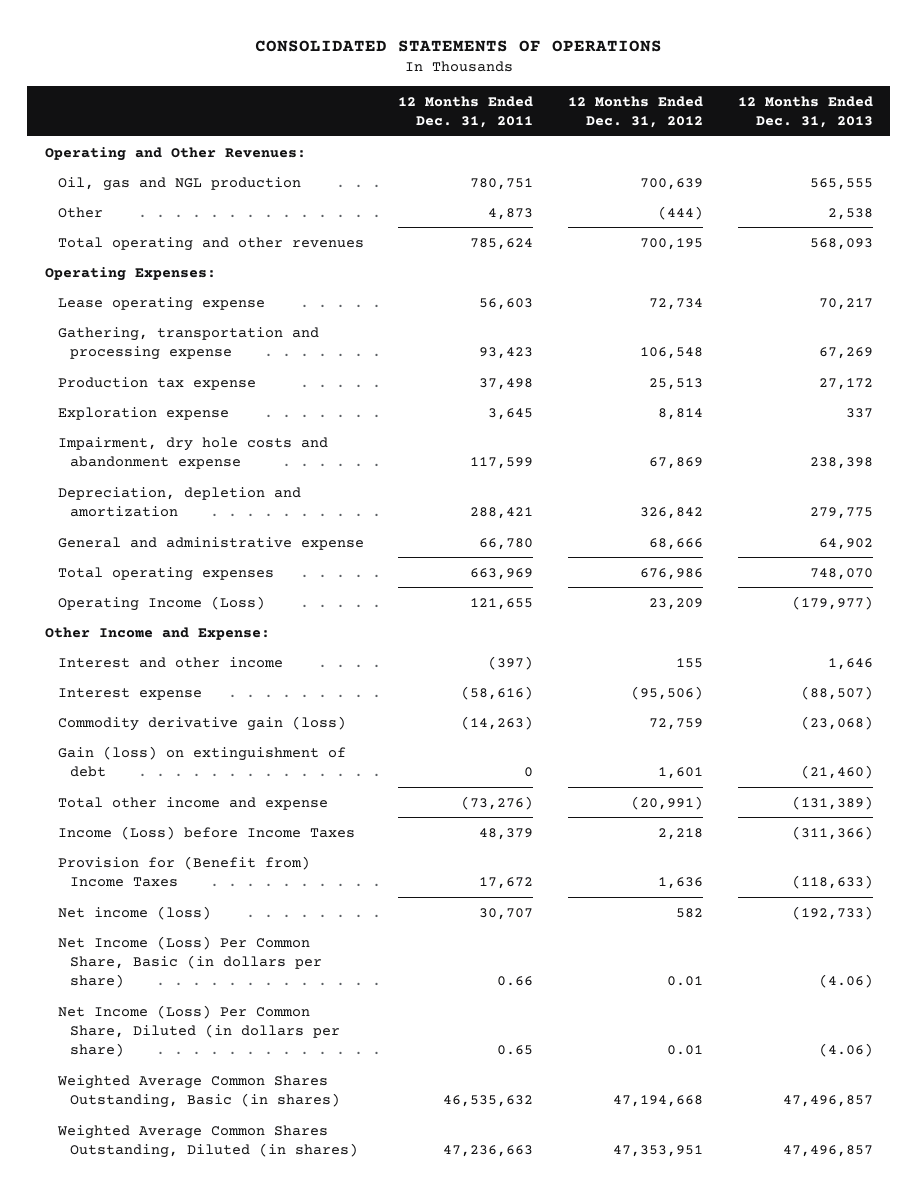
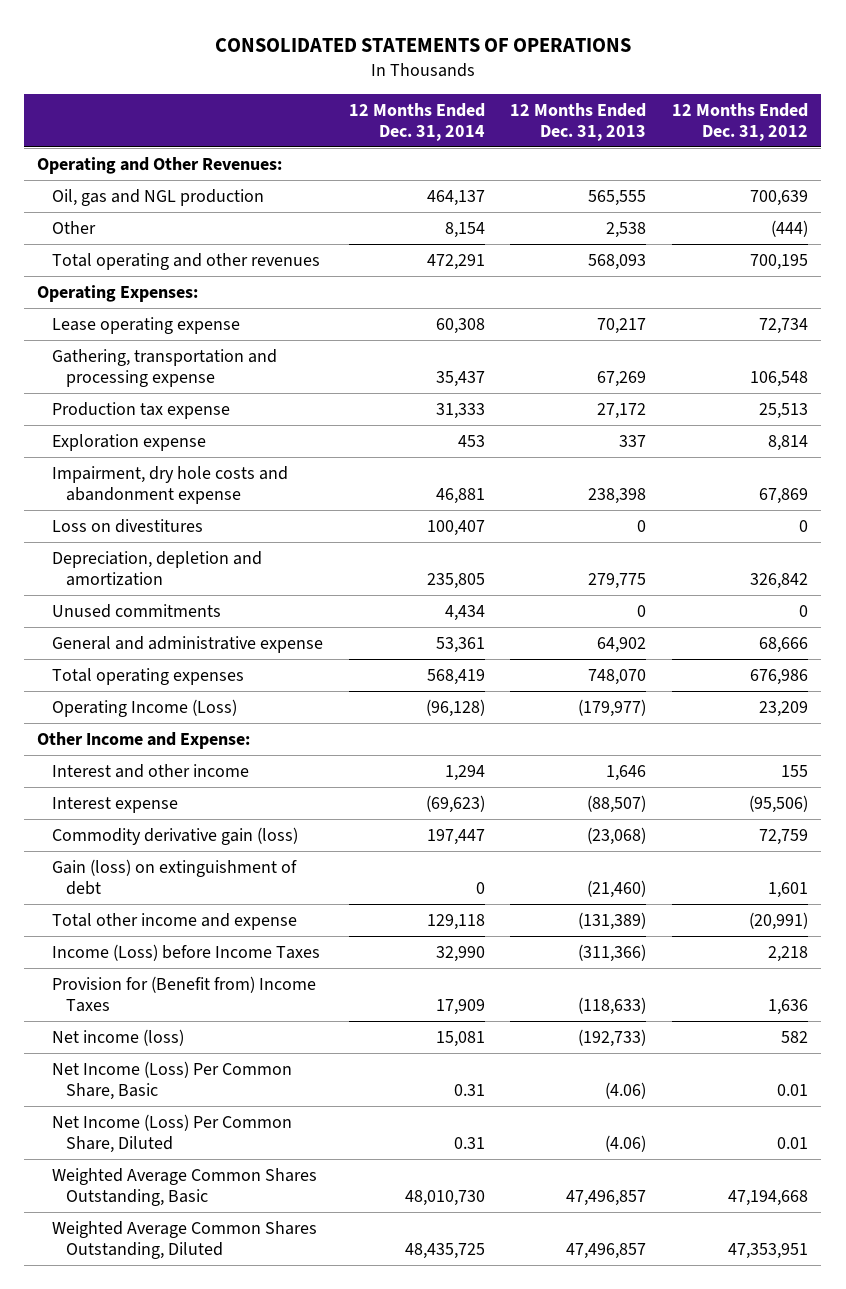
- | 12 Months Ended Dec. 31, 2011 | 12 Months Ended Dec. 31, 2012 | 12 Months Ended Dec. 31, 2013
+ | 12 Months Ended Dec. 31, 2014 | 12 Months Ended Dec. 31, 2013 | 12 Months Ended Dec. 31, 2012
+ Loss on divestitures | 100,407 | 0 | 0
+ Unused commitments | 4,434 | 0 | 0
- Net Income (Loss) Per Common Share, Basic (in dollars per share) | 0.66 | 0.01 | (4.06)
- Net Income (Loss) Per Common Share, Diluted (in dollars per share) | 0.65 | 0.01 | (4.06)
- Weighted Average Common Shares Outstanding, Basic (in shares) | 46,535,632 | 47,194,668 | 47,496,857
- Weighted Average Common Shares Outstanding, Diluted (in shares) | 47,236,663 | 47,353,951 | 47,496,857
+ Net Income (Loss) Per Common Share, Basic | 0.31 | (4.06) | 0.01
+ Net Income (Loss) Per Common Share, Diluted | 0.31 | (4.06) | 0.01
+ Weighted Average Common Shares Outstanding, Basic | 48,010,730 | 47,496,857 | 47,194,668
+ Weighted Average Common Shares Outstanding, Diluted | 48,435,725 | 47,496,857 | 47,353,951

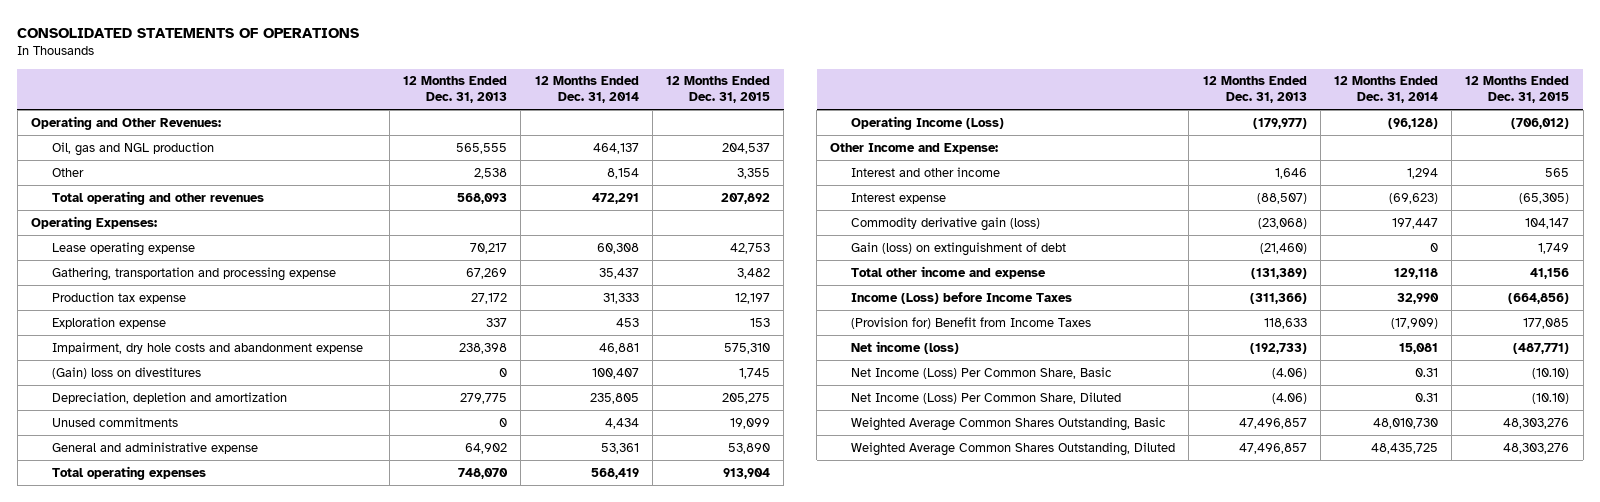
- | 12 Months Ended Dec. 31, 2014 | 12 Months Ended Dec. 31, 2013 | 12 Months Ended Dec. 31, 2012
+ | 12 Months Ended Dec. 31, 2013 | 12 Months Ended Dec. 31, 2014 | 12 Months Ended Dec. 31, 2015
- Loss on divestitures | 100,407 | 0 | 0
+ (Gain) loss on divestitures | 0 | 100,407 | 1,745
- Provision for (Benefit from) Income Taxes | 17,909 | (118,633) | 1,636
+ (Provision for) Benefit from Income Taxes | 118,633 | (17,909) | 177,085

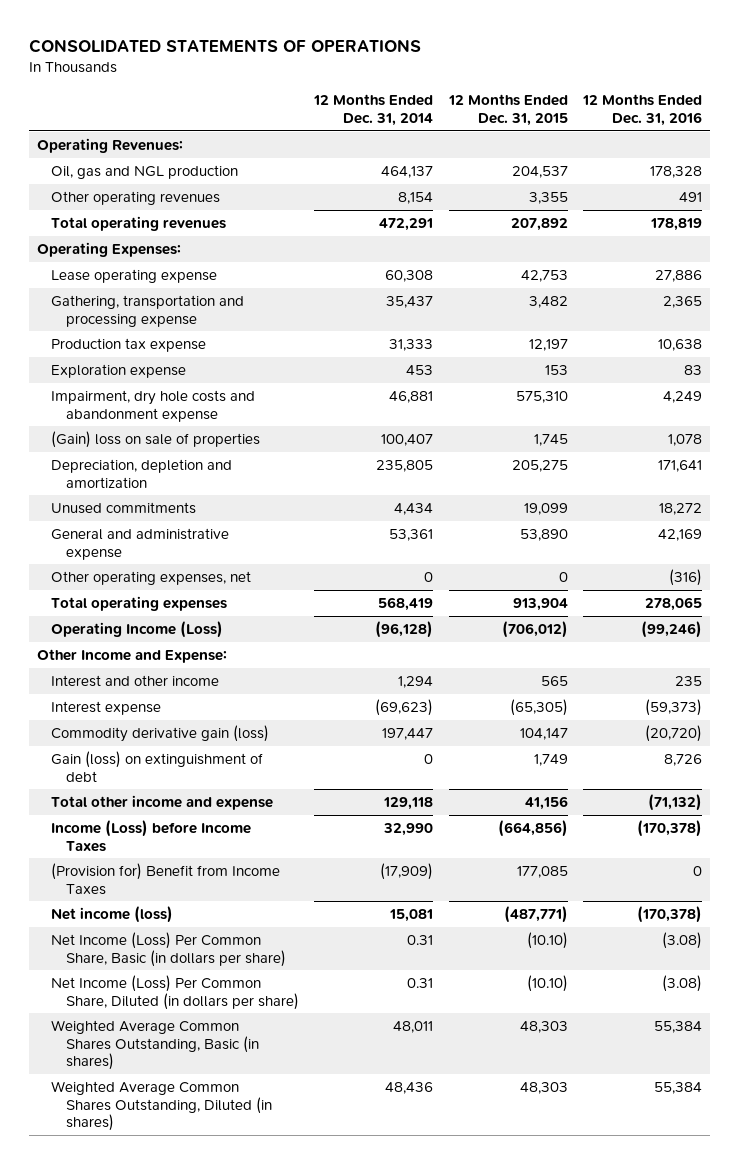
- | 12 Months Ended Dec. 31, 2013 | 12 Months Ended Dec. 31, 2014 | 12 Months Ended Dec. 31, 2015
+ | 12 Months Ended Dec. 31, 2014 | 12 Months Ended Dec. 31, 2015 | 12 Months Ended Dec. 31, 2016
- Operating and Other Revenues:
+ Operating Revenues:
- Other | 2,538 | 8,154 | 3,355
- Total operating and other revenues | 568,093 | 472,291 | 207,892
+ Other operating revenues | 8,154 | 3,355 | 491
+ Total operating revenues | 472,291 | 207,892 | 178,819
- (Gain) loss on divestitures | 0 | 100,407 | 1,745
+ (Gain) loss on sale of properties | 100,407 | 1,745 | 1,078
+ Other operating expenses, net | 0 | 0 | (316)
- Net Income (Loss) Per Common Share, Basic | (4.06) | 0.31 | (10.10)
- Net Income (Loss) Per Common Share, Diluted | (4.06) | 0.31 | (10.10)
- Weighted Average Common Shares Outstanding, Basic | 47,496,857 | 48,010,730 | 48,303,276
- Weighted Average Common Shares Outstanding, Diluted | 47,496,857 | 48,435,725 | 48,303,276
+ Net Income (Loss) Per Common Share, Basic (in dollars per share) | 0.31 | (10.10) | (3.08)
+ Net Income (Loss) Per Common Share, Diluted (in dollars per share) | 0.31 | (10.10) | (3.08)
+ Weighted Average Common Shares Outstanding, Basic (in shares) | 48,011 | 48,303 | 55,384
+ Weighted Average Common Shares Outstanding, Diluted (in shares) | 48,436 | 48,303 | 55,384

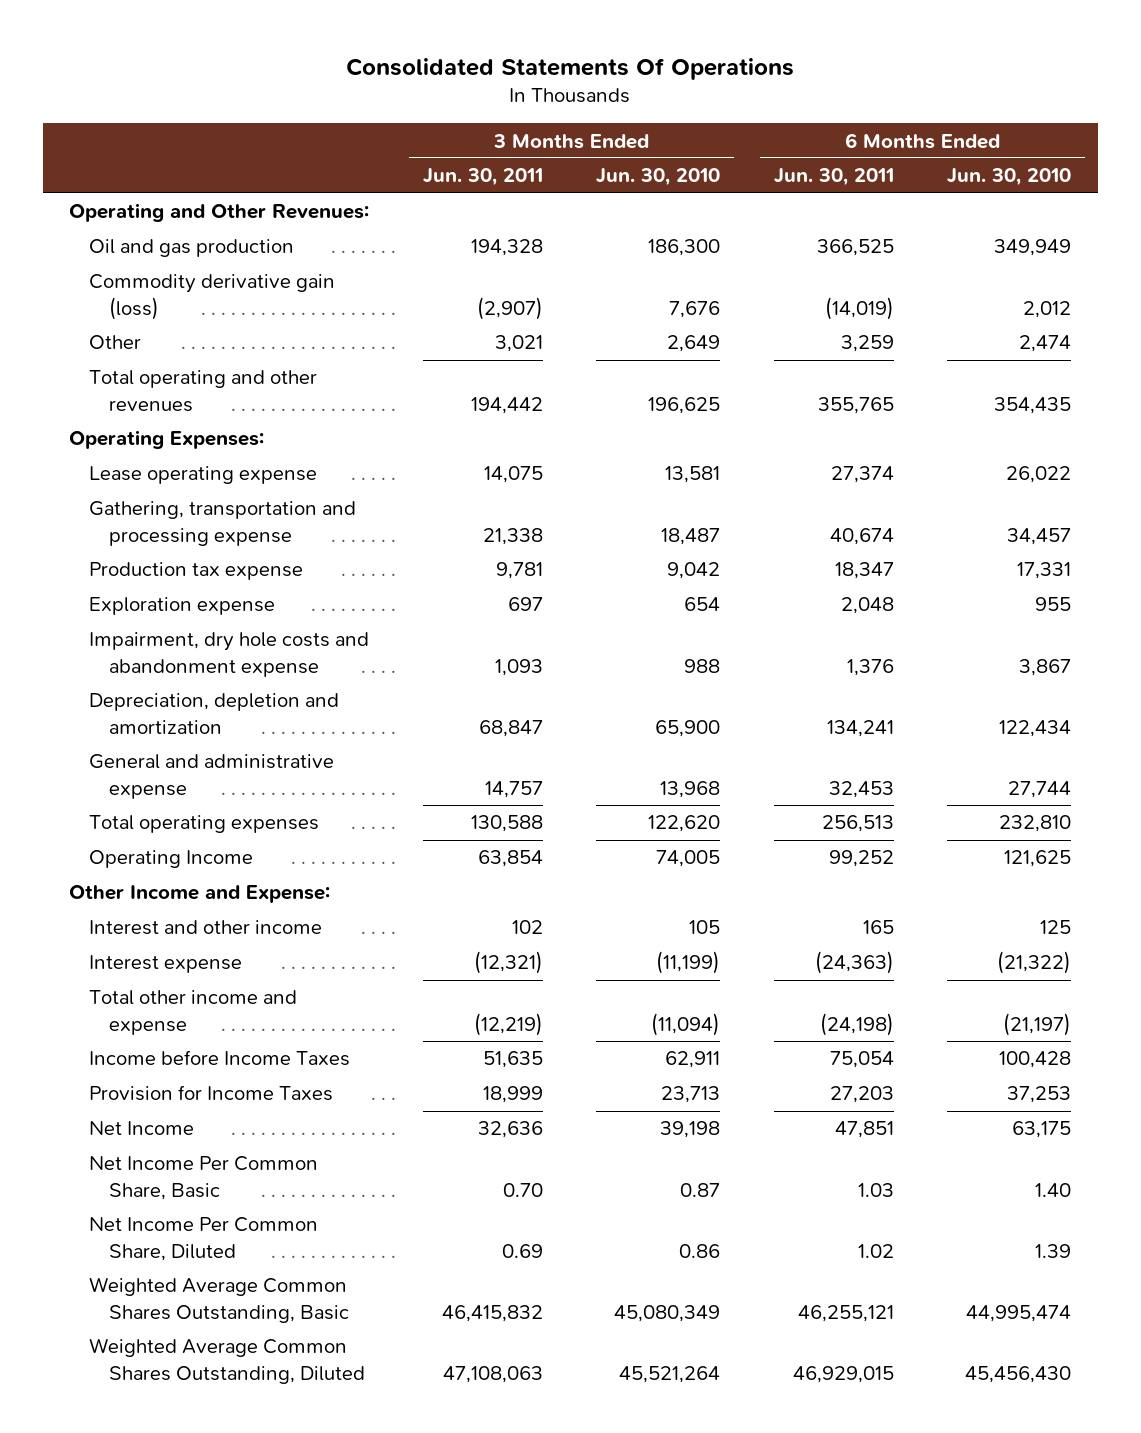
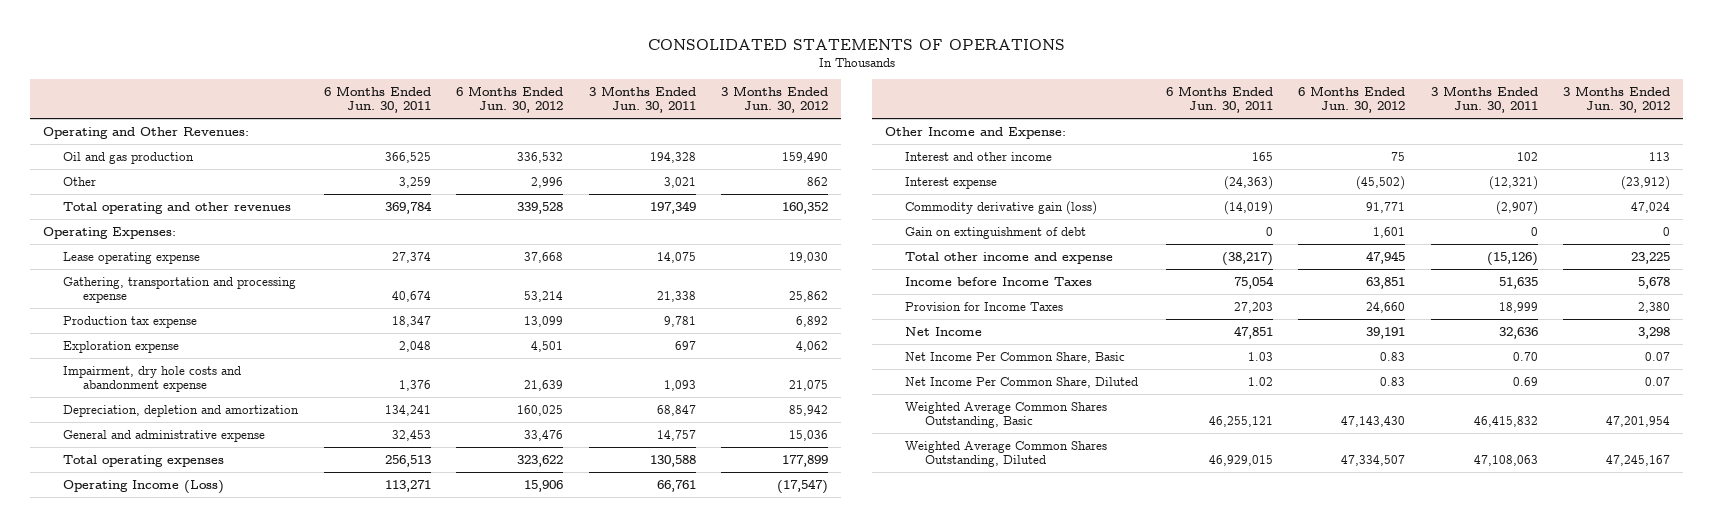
- Consolidated Statements Of Operations
+ CONSOLIDATED STATEMENTS OF OPERATIONS
- | 3 Months Ended Jun. 30, 2011 | 3 Months Ended Jun. 30, 2010 | 6 Months Ended Jun. 30, 2011 | 6 Months Ended Jun. 30, 2010
+ | 6 Months Ended Jun. 30, 2011 | 6 Months Ended Jun. 30, 2012 | 3 Months Ended Jun. 30, 2011 | 3 Months Ended Jun. 30, 2012
- Total operating and other revenues | 194,442 | 196,625 | 355,765 | 354,435
+ Total operating and other revenues | 369,784 | 339,528 | 197,349 | 160,352
- Operating Income | 63,854 | 74,005 | 99,252 | 121,625
+ Operating Income (Loss) | 113,271 | 15,906 | 66,761 | (17,547)
- Total other income and expense | (12,219) | (11,094) | (24,198) | (21,197)
moved down: Commodity derivative gain (loss) | (14,019) | 91,771 | (2,907) | 47,024
+ Gain on extinguishment of debt | 0 | 1,601 | 0 | 0
+ Total other income and expense | (38,217) | 47,945 | (15,126) | 23,225

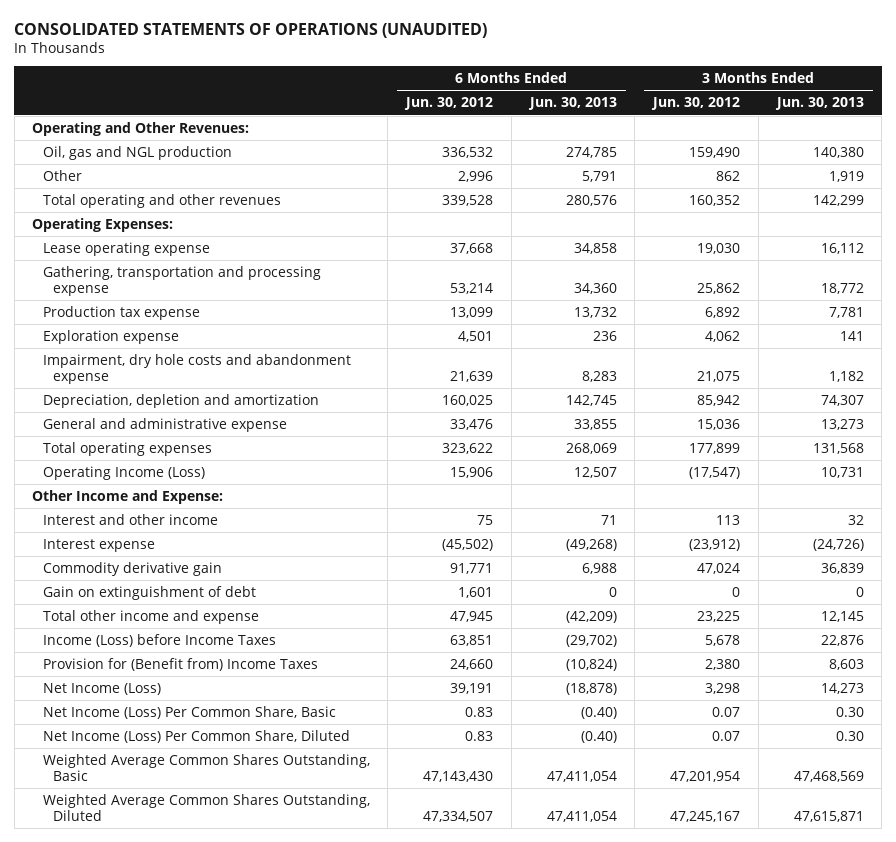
- CONSOLIDATED STATEMENTS OF OPERATIONS
+ CONSOLIDATED STATEMENTS OF OPERATIONS (UNAUDITED)
- | 6 Months Ended Jun. 30, 2011 | 6 Months Ended Jun. 30, 2012 | 3 Months Ended Jun. 30, 2011 | 3 Months Ended Jun. 30, 2012
+ | 6 Months Ended Jun. 30, 2012 | 6 Months Ended Jun. 30, 2013 | 3 Months Ended Jun. 30, 2012 | 3 Months Ended Jun. 30, 2013
- Oil and gas production | 366,525 | 336,532 | 194,328 | 159,490
+ Oil, gas and NGL production | 336,532 | 274,785 | 159,490 | 140,380
- Commodity derivative gain (loss) | (14,019) | 91,771 | (2,907) | 47,024
+ Commodity derivative gain | 91,771 | 6,988 | 47,024 | 36,839
- Income before Income Taxes | 75,054 | 63,851 | 51,635 | 5,678
- Provision for Income Taxes | 27,203 | 24,660 | 18,999 | 2,380
- Net Income | 47,851 | 39,191 | 32,636 | 3,298
- Net Income Per Common Share, Basic | 1.03 | 0.83 | 0.70 | 0.07
- Net Income Per Common Share, Diluted | 1.02 | 0.83 | 0.69 | 0.07
+ Income (Loss) before Income Taxes | 63,851 | (29,702) | 5,678 | 22,876
+ Provision for (Benefit from) Income Taxes | 24,660 | (10,824) | 2,380 | 8,603
+ Net Income (Loss) | 39,191 | (18,878) | 3,298 | 14,273
+ Net Income (Loss) Per Common Share, Basic | 0.83 | (0.40) | 0.07 | 0.30
+ Net Income (Loss) Per Common Share, Diluted | 0.83 | (0.40) | 0.07 | 0.30

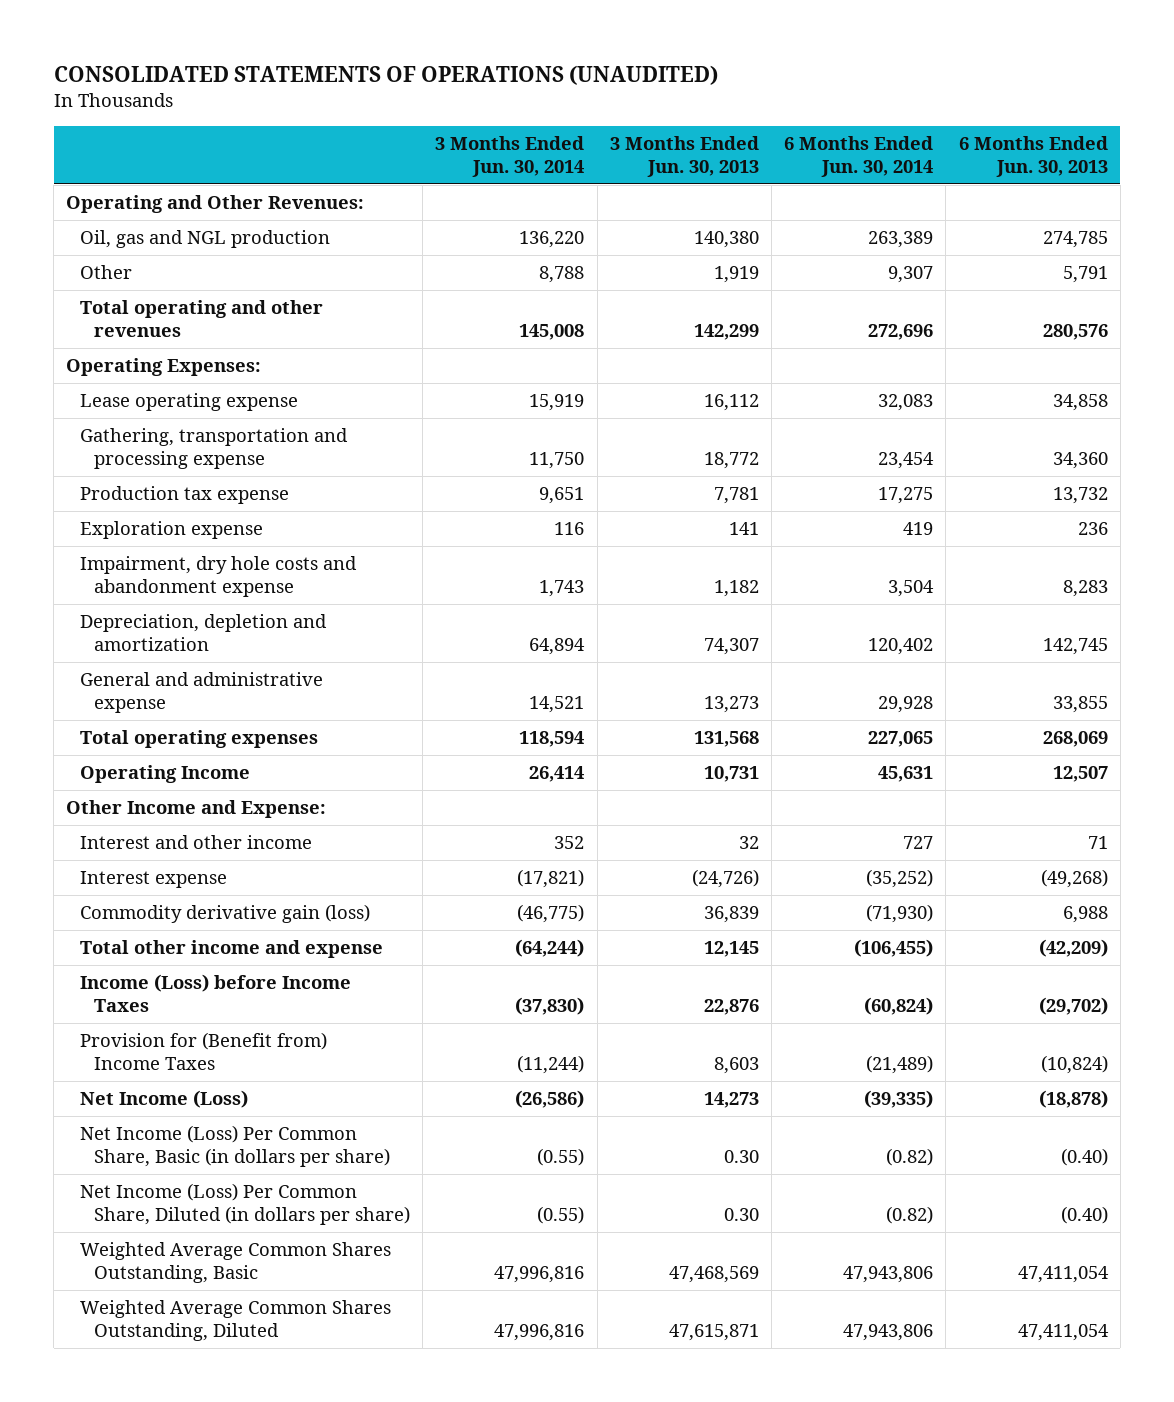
- | 6 Months Ended Jun. 30, 2012 | 6 Months Ended Jun. 30, 2013 | 3 Months Ended Jun. 30, 2012 | 3 Months Ended Jun. 30, 2013
+ | 3 Months Ended Jun. 30, 2014 | 3 Months Ended Jun. 30, 2013 | 6 Months Ended Jun. 30, 2014 | 6 Months Ended Jun. 30, 2013
- Operating Income (Loss) | 15,906 | 12,507 | (17,547) | 10,731
+ Operating Income | 26,414 | 10,731 | 45,631 | 12,507
- Commodity derivative gain | 91,771 | 6,988 | 47,024 | 36,839
- Gain on extinguishment of debt | 1,601 | 0 | 0 | 0
+ Commodity derivative gain (loss) | (46,775) | 36,839 | (71,930) | 6,988
- Net Income (Loss) Per Common Share, Basic | 0.83 | (0.40) | 0.07 | 0.30
- Net Income (Loss) Per Common Share, Diluted | 0.83 | (0.40) | 0.07 | 0.30
+ Net Income (Loss) Per Common Share, Basic (in dollars per share) | (0.55) | 0.30 | (0.82) | (0.40)
+ Net Income (Loss) Per Common Share, Diluted (in dollars per share) | (0.55) | 0.30 | (0.82) | (0.40)

